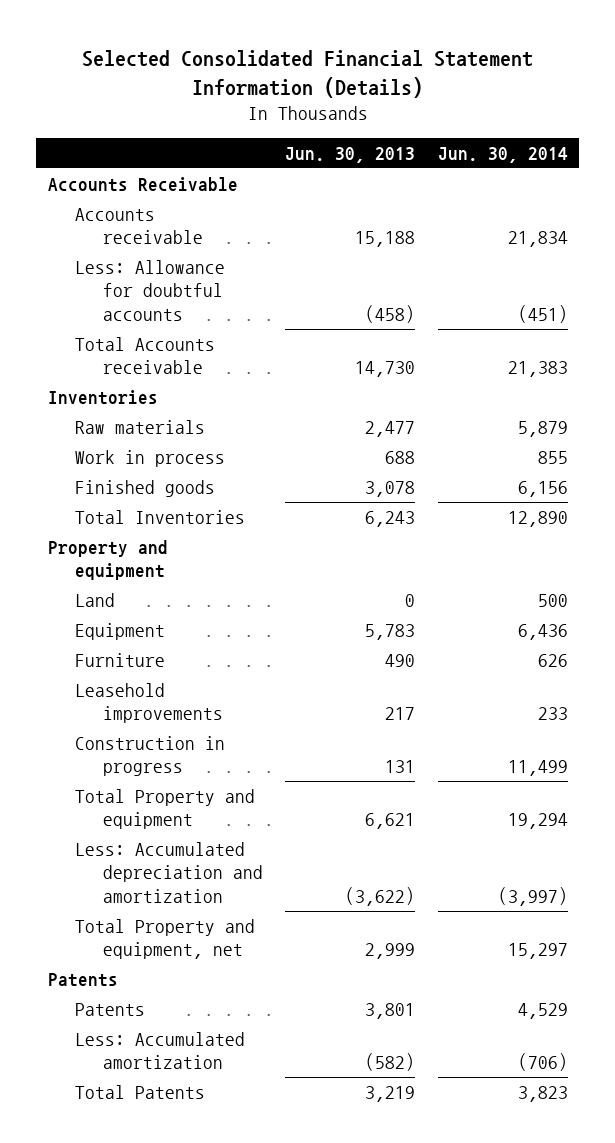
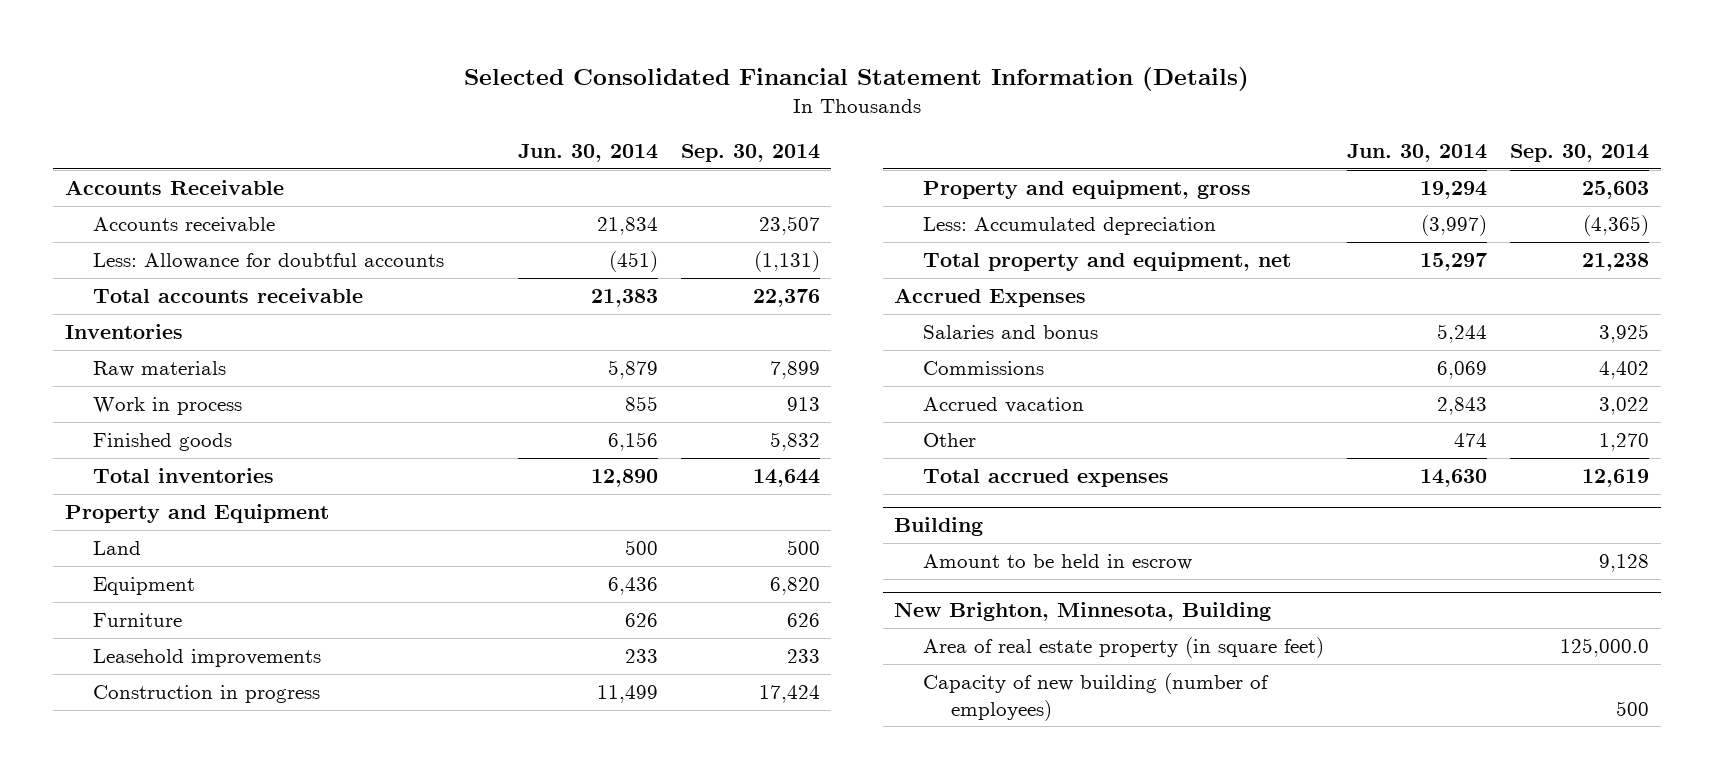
- | Jun. 30, 2013 | Jun. 30, 2014
+ | Jun. 30, 2014 | Sep. 30, 2014
- Total Accounts receivable | 14,730 | 21,383
+ Total accounts receivable | 21,383 | 22,376
- Total Inventories | 6,243 | 12,890
- Property and equipment
+ Total inventories | 12,890 | 14,644
+ Property and Equipment
- Total Property and equipment | 6,621 | 19,294
- Less: Accumulated depreciation and amortization | (3,622) | (3,997)
- Total Property and equipment, net | 2,999 | 15,297
- Patents
- Patents | 3,801 | 4,529
- Less: Accumulated amortization | (582) | (706)
- Total Patents | 3,219 | 3,823
+ Property and equipment, gross | 19,294 | 25,603
+ Less: Accumulated depreciation | (3,997) | (4,365)
+ Total property and equipment, net | 15,297 | 21,238
+ Accrued Expenses
+ Salaries and bonus | 5,244 | 3,925
+ Commissions | 6,069 | 4,402
+ Accrued vacation | 2,843 | 3,022
+ Other | 474 | 1,270
+ Total accrued expenses | 14,630 | 12,619
+ Building
+ Amount to be held in escrow | | 9,128
+ New Brighton, Minnesota, Building
+ Area of real estate property (in square feet) | | 125,000.0
+ Capacity of new building (number of employees) | | 500

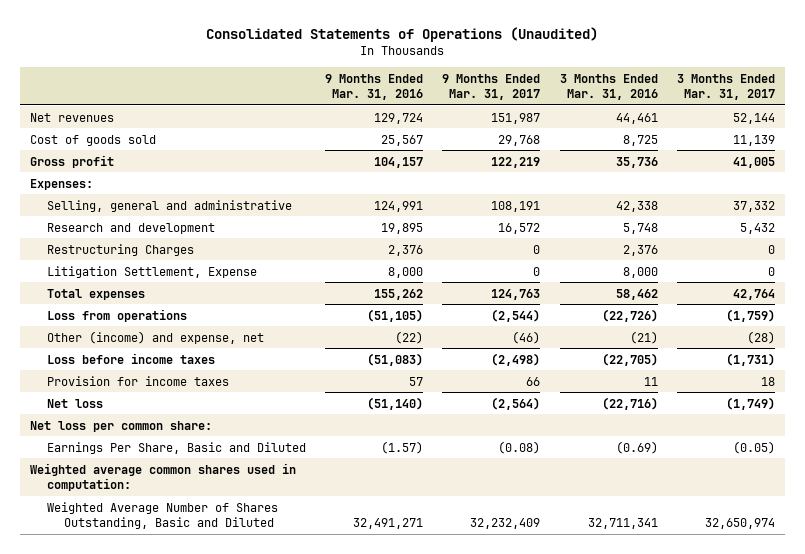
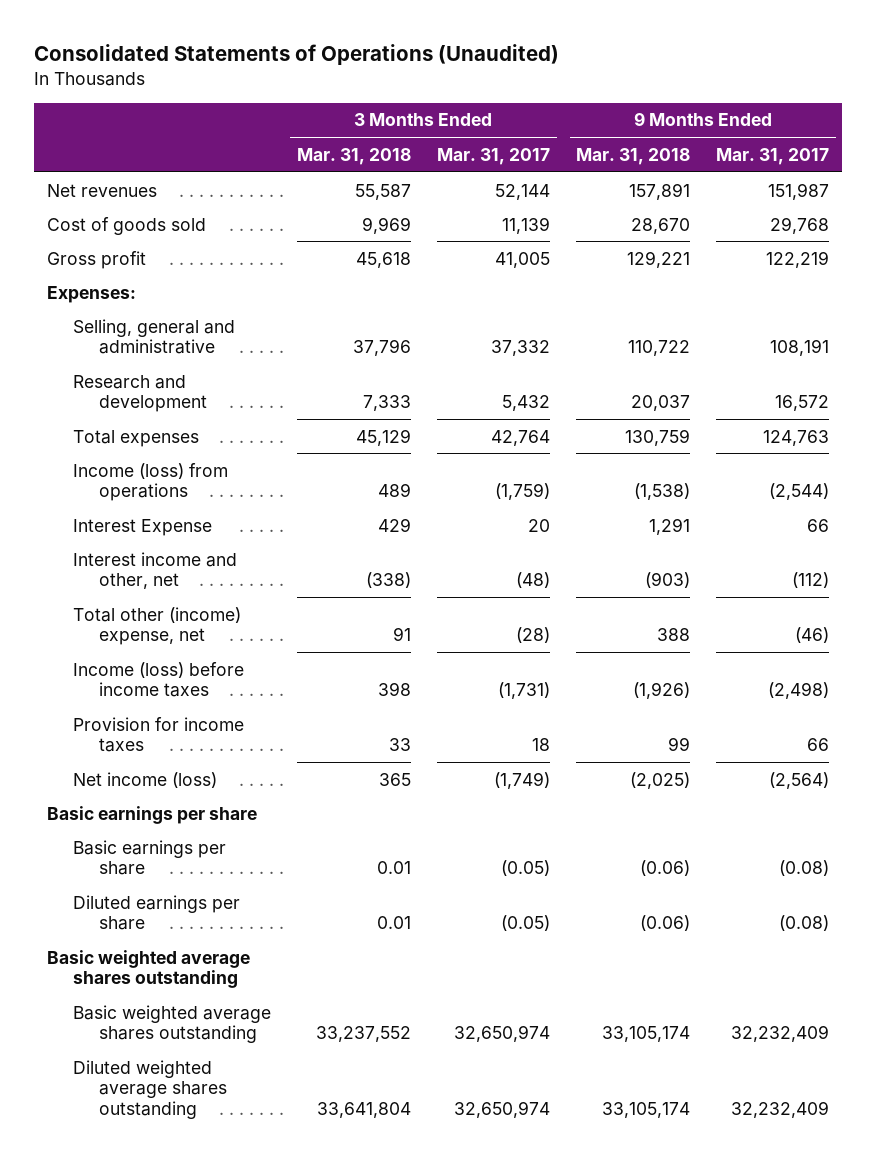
- | 9 Months Ended Mar. 31, 2016 | 9 Months Ended Mar. 31, 2017 | 3 Months Ended Mar. 31, 2016 | 3 Months Ended Mar. 31, 2017
+ | 3 Months Ended Mar. 31, 2018 | 3 Months Ended Mar. 31, 2017 | 9 Months Ended Mar. 31, 2018 | 9 Months Ended Mar. 31, 2017
- Restructuring Charges | 2,376 | 0 | 2,376 | 0
- Litigation Settlement, Expense | 8,000 | 0 | 8,000 | 0
- Loss from operations | (51,105) | (2,544) | (22,726) | (1,759)
- Other (income) and expense, net | (22) | (46) | (21) | (28)
- Loss before income taxes | (51,083) | (2,498) | (22,705) | (1,731)
+ Income (loss) from operations | 489 | (1,759) | (1,538) | (2,544)
+ Interest Expense | 429 | 20 | 1,291 | 66
+ Interest income and other, net | (338) | (48) | (903) | (112)
+ Total other (income) expense, net | 91 | (28) | 388 | (46)
+ Income (loss) before income taxes | 398 | (1,731) | (1,926) | (2,498)
- Net loss | (51,140) | (2,564) | (22,716) | (1,749)
- Net loss per common share:
- Earnings Per Share, Basic and Diluted | (1.57) | (0.08) | (0.69) | (0.05)
- Weighted average common shares used in computation:
- Weighted Average Number of Shares Outstanding, Basic and Diluted | 32,491,271 | 32,232,409 | 32,711,341 | 32,650,974
+ Net income (loss) | 365 | (1,749) | (2,025) | (2,564)
+ Basic earnings per share
+ Basic earnings per share | 0.01 | (0.05) | (0.06) | (0.08)
+ Diluted earnings per share | 0.01 | (0.05) | (0.06) | (0.08)
+ Basic weighted average shares outstanding
+ Basic weighted average shares outstanding | 33,237,552 | 32,650,974 | 33,105,174 | 32,232,409
+ Diluted weighted average shares outstanding | 33,641,804 | 32,650,974 | 33,105,174 | 32,232,409

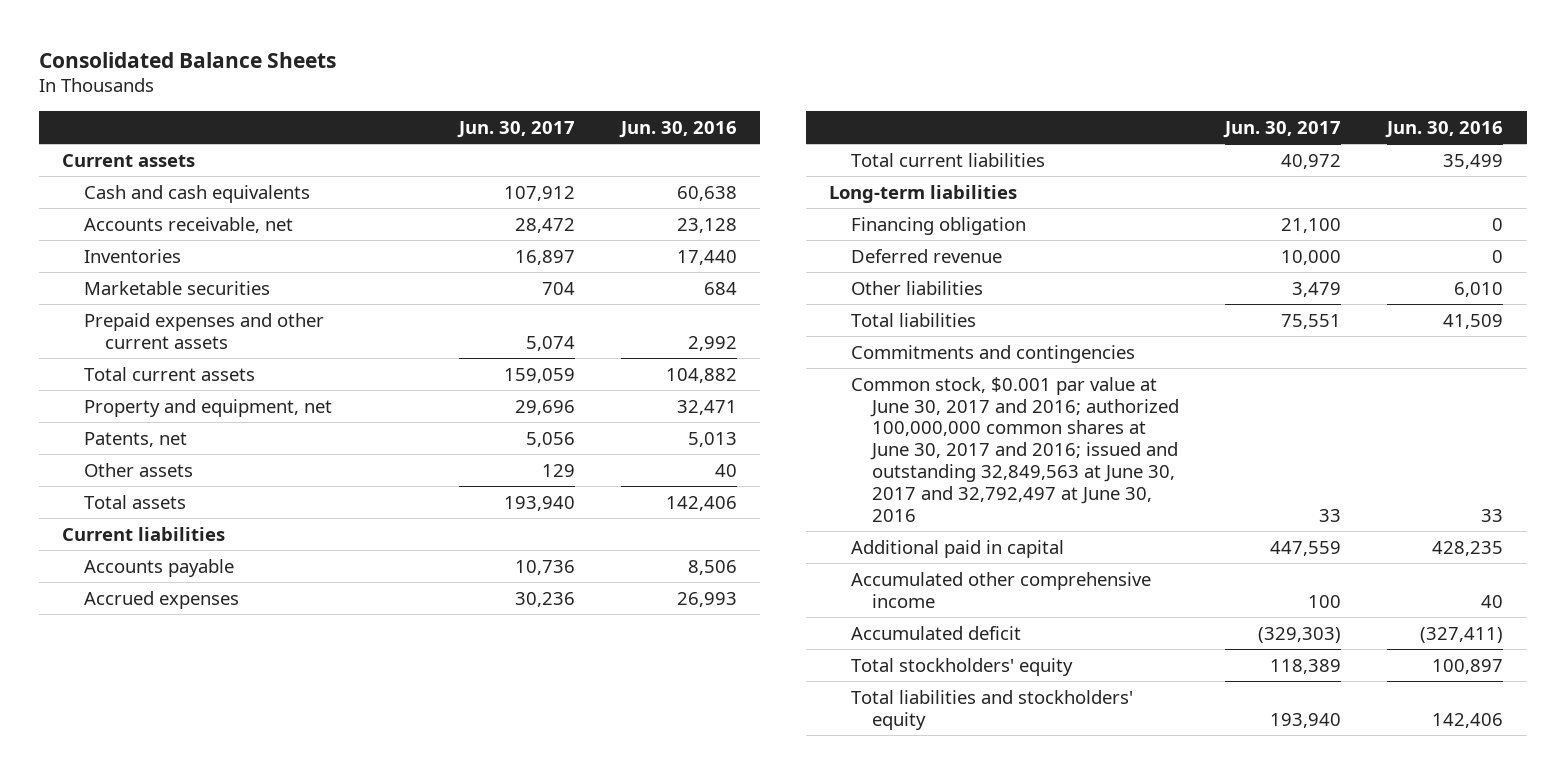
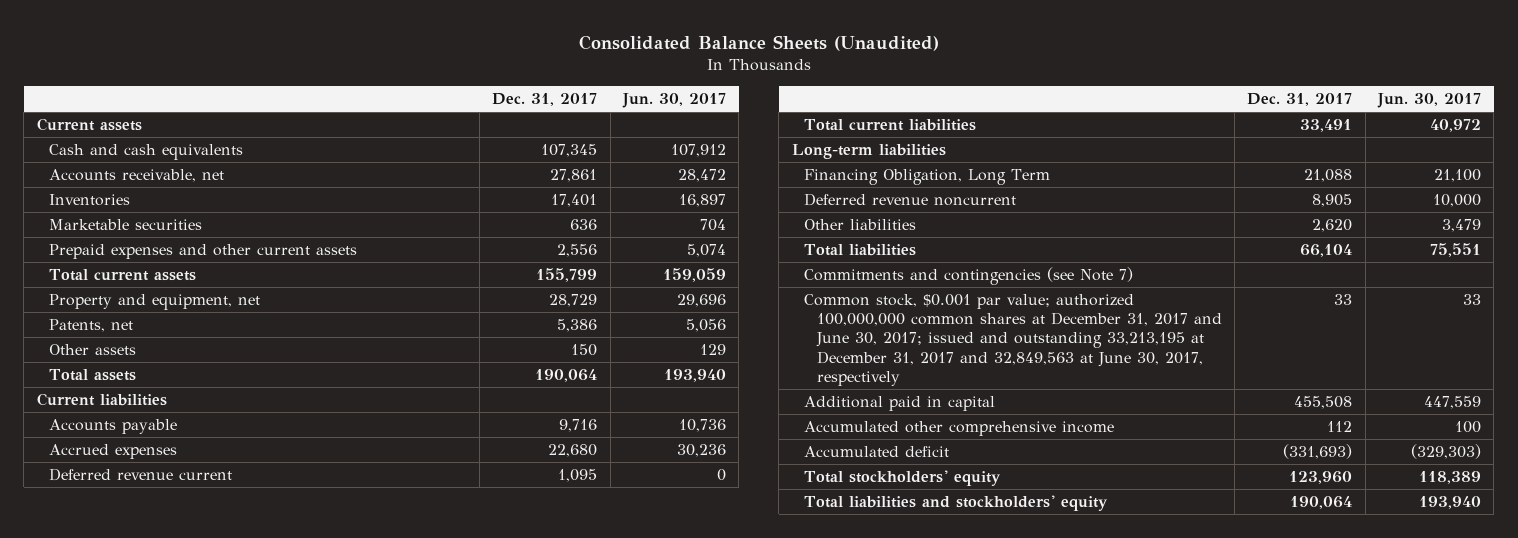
- Consolidated Balance Sheets
+ Consolidated Balance Sheets (Unaudited)
- | Jun. 30, 2017 | Jun. 30, 2016
+ | Dec. 31, 2017 | Jun. 30, 2017
+ Deferred revenue current | 1,095 | 0
- Financing obligation | 21,100 | 0
- Deferred revenue | 10,000 | 0
+ Financing Obligation, Long Term | 21,088 | 21,100
+ Deferred revenue noncurrent | 8,905 | 10,000
- Commitments and contingencies
- Common stock, $0.001 par value at June 30, 2017 and 2016; authorized 100,000,000 common shares at June 30, 2017 and 2016; issued and outstanding 32,849,563 at June 30, 2017 and 32,792,497 at June 30, 2016 | 33 | 33
+ Commitments and contingencies (see Note 7)
+ Common stock, $0.001 par value; authorized 100,000,000 common shares at December 31, 2017 and June 30, 2017; issued and outstanding 33,213,195 at December 31, 2017 and 32,849,563 at June 30, 2017, respectively | 33 | 33

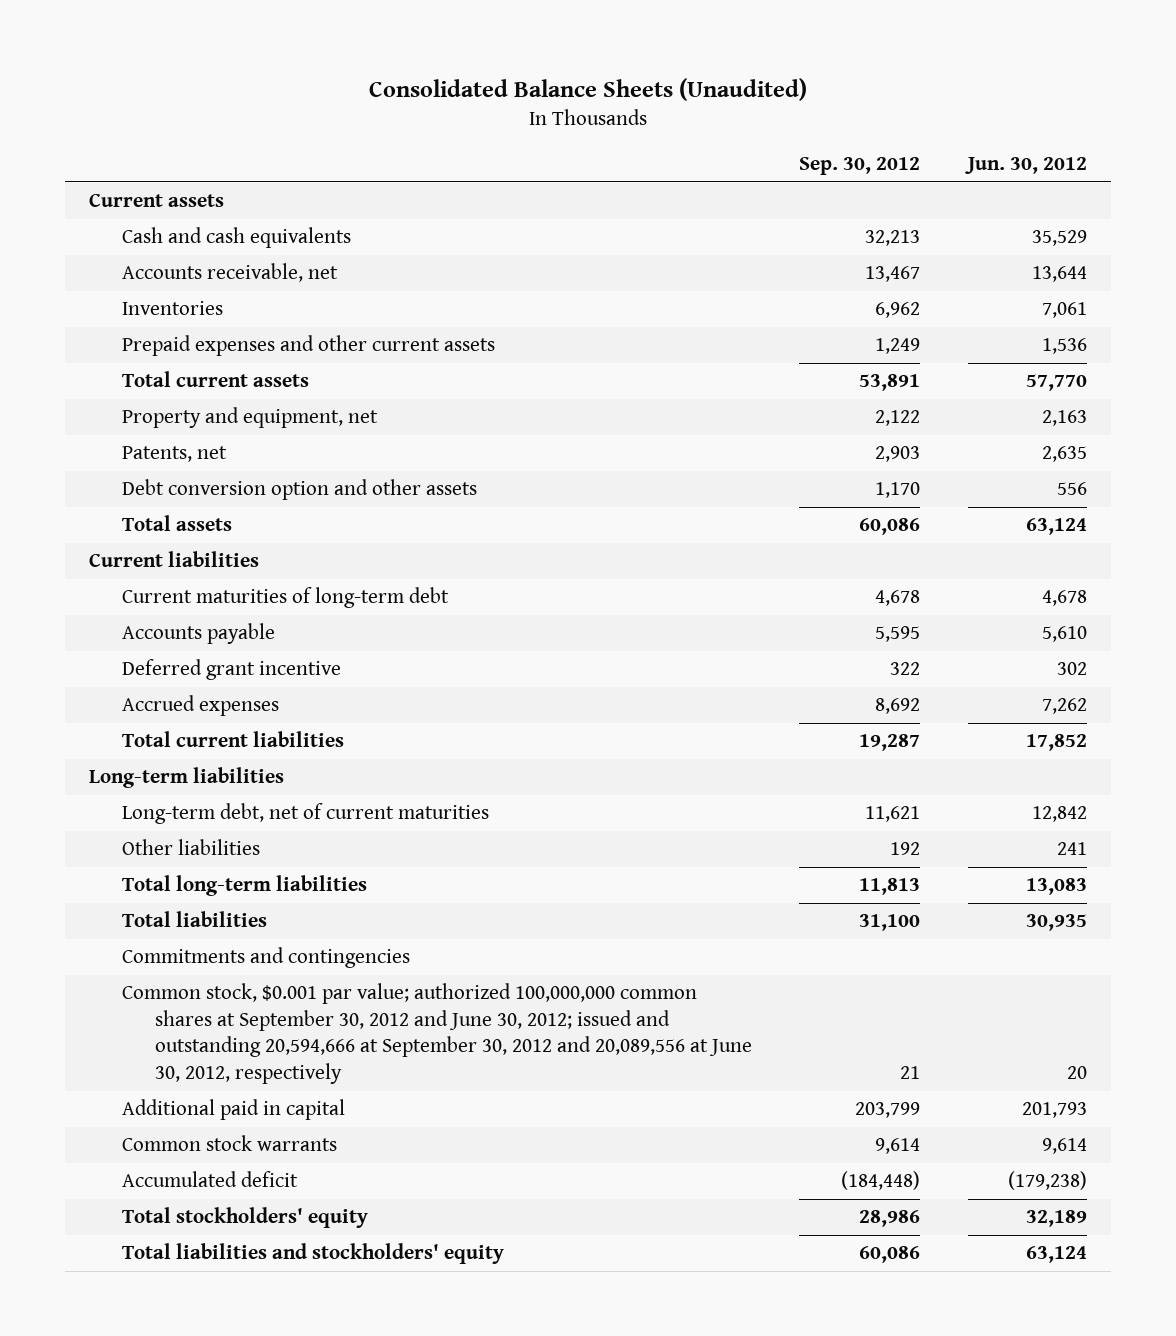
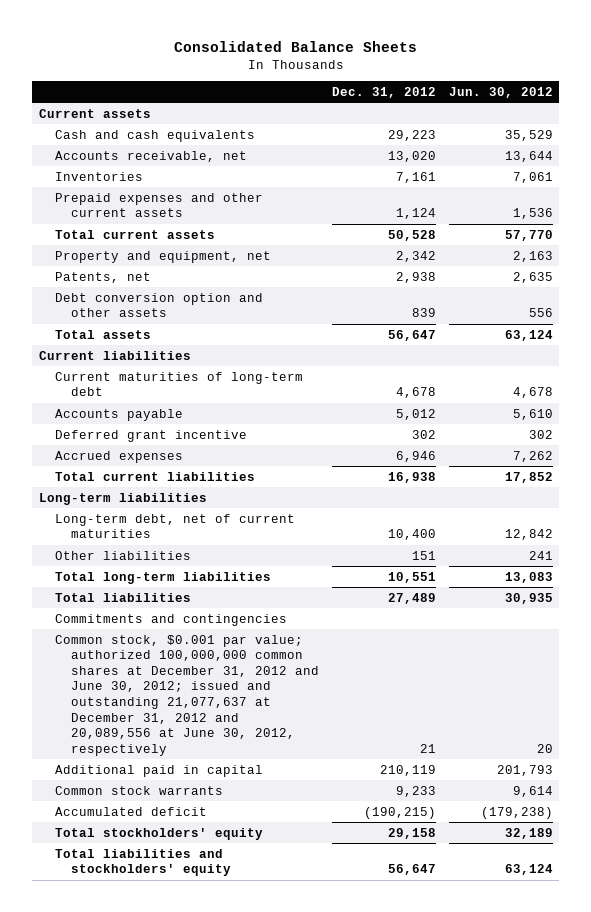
- Consolidated Balance Sheets (Unaudited)
+ Consolidated Balance Sheets
- | Sep. 30, 2012 | Jun. 30, 2012
+ | Dec. 31, 2012 | Jun. 30, 2012
- Common stock, $0.001 par value; authorized 100,000,000 common shares at September 30, 2012 and June 30, 2012; issued and outstanding 20,594,666 at September 30, 2012 and 20,089,556 at June 30, 2012, respectively | 21 | 20
+ Common stock, $0.001 par value; authorized 100,000,000 common shares at December 31, 2012 and June 30, 2012; issued and outstanding 21,077,637 at December 31, 2012 and 20,089,556 at June 30, 2012, respectively | 21 | 20

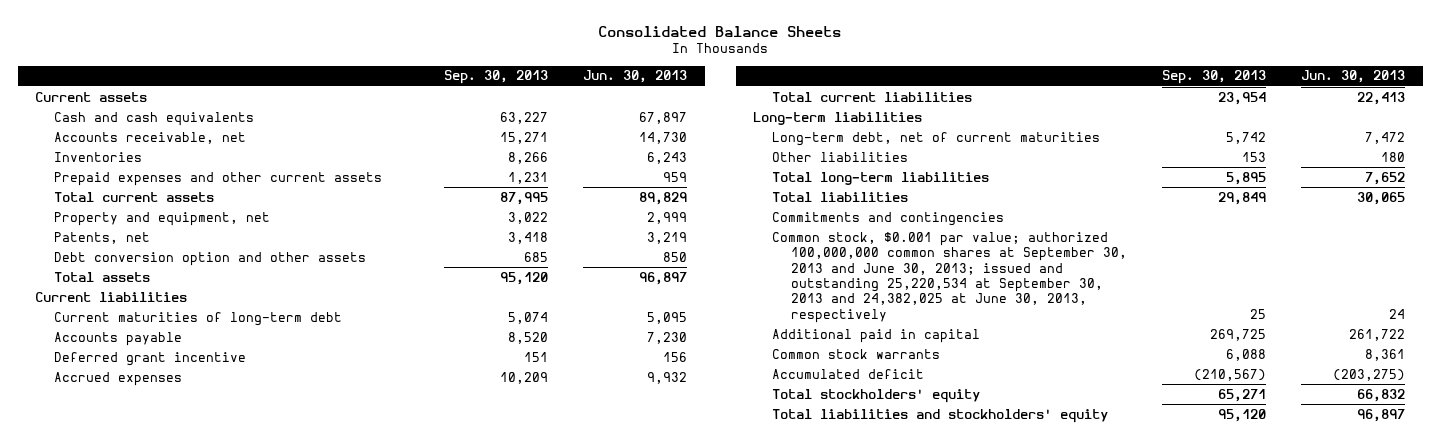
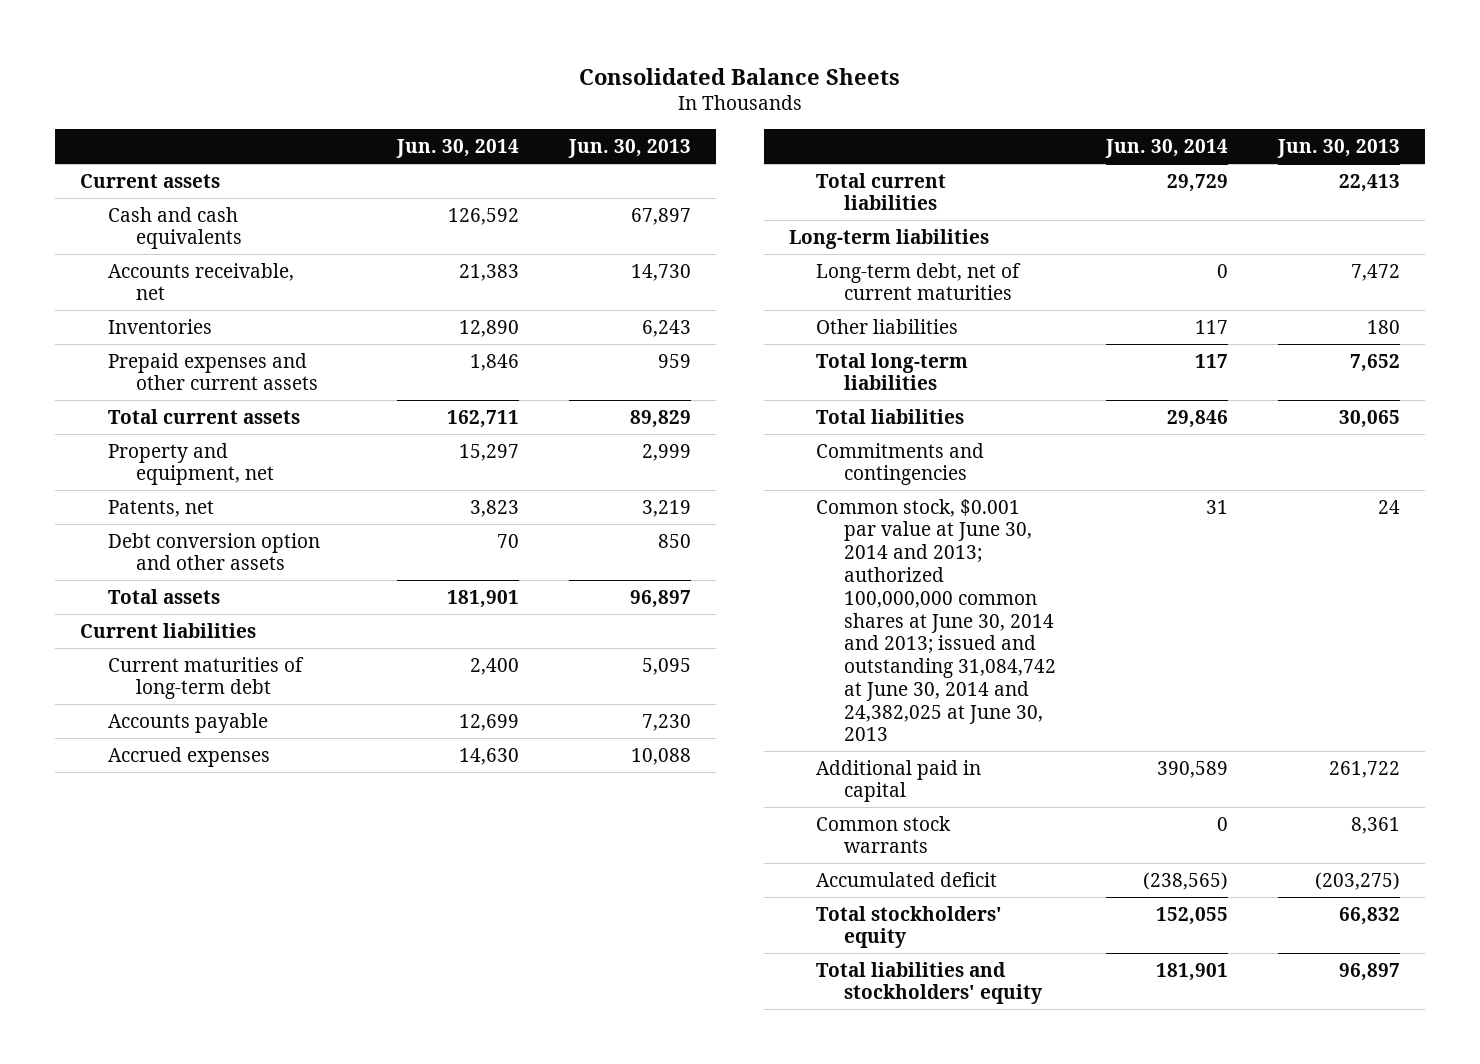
- | Sep. 30, 2013 | Jun. 30, 2013
+ | Jun. 30, 2014 | Jun. 30, 2013
- Deferred grant incentive | 151 | 156
- Accrued expenses | 10,209 | 9,932
+ Accrued expenses | 14,630 | 10,088
- Common stock, $0.001 par value; authorized 100,000,000 common shares at September 30, 2013 and June 30, 2013; issued and outstanding 25,220,534 at September 30, 2013 and 24,382,025 at June 30, 2013, respectively | 25 | 24
+ Common stock, $0.001 par value at June 30, 2014 and 2013; authorized 100,000,000 common shares at June 30, 2014 and 2013; issued and outstanding 31,084,742 at June 30, 2014 and 24,382,025 at June 30, 2013 | 31 | 24

